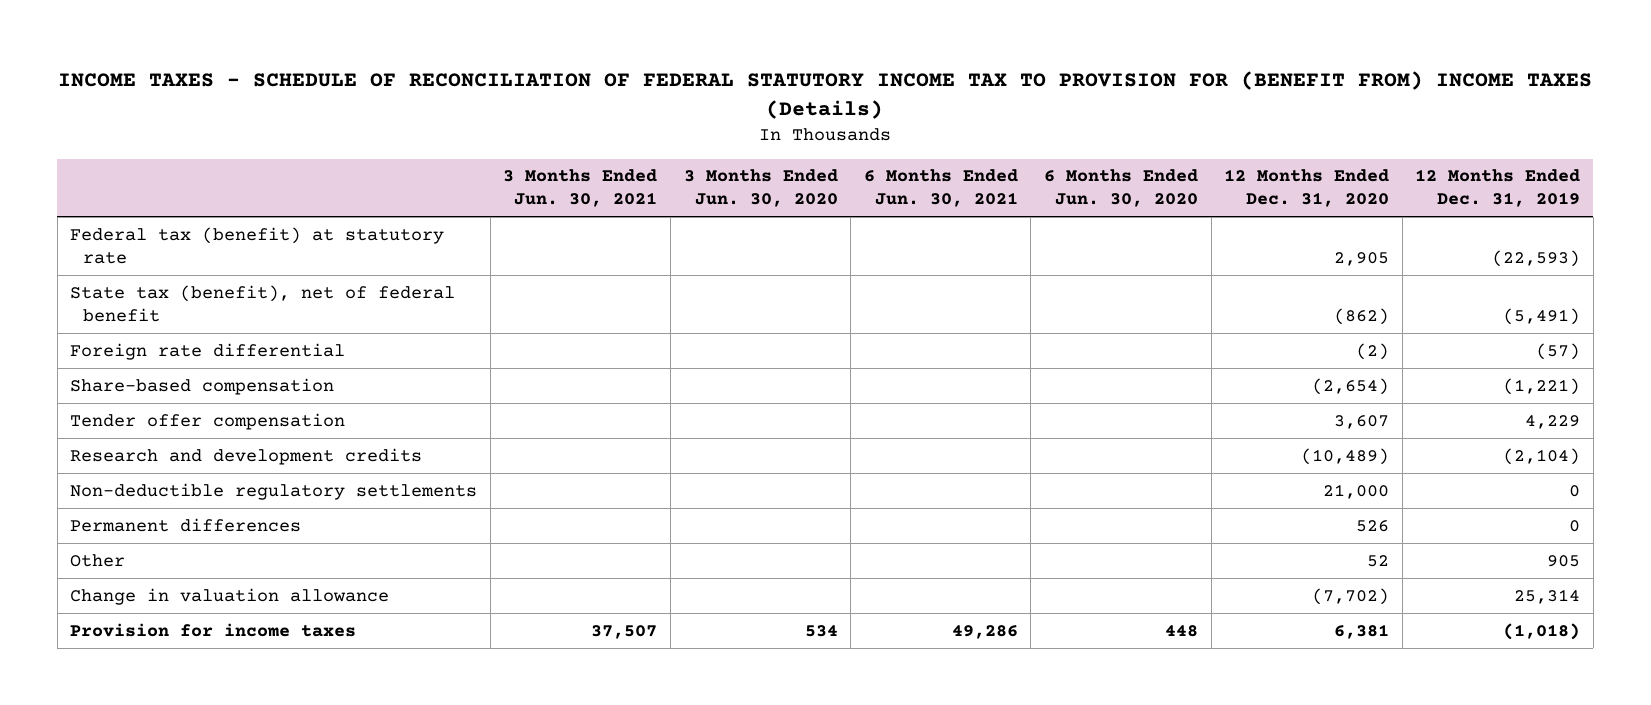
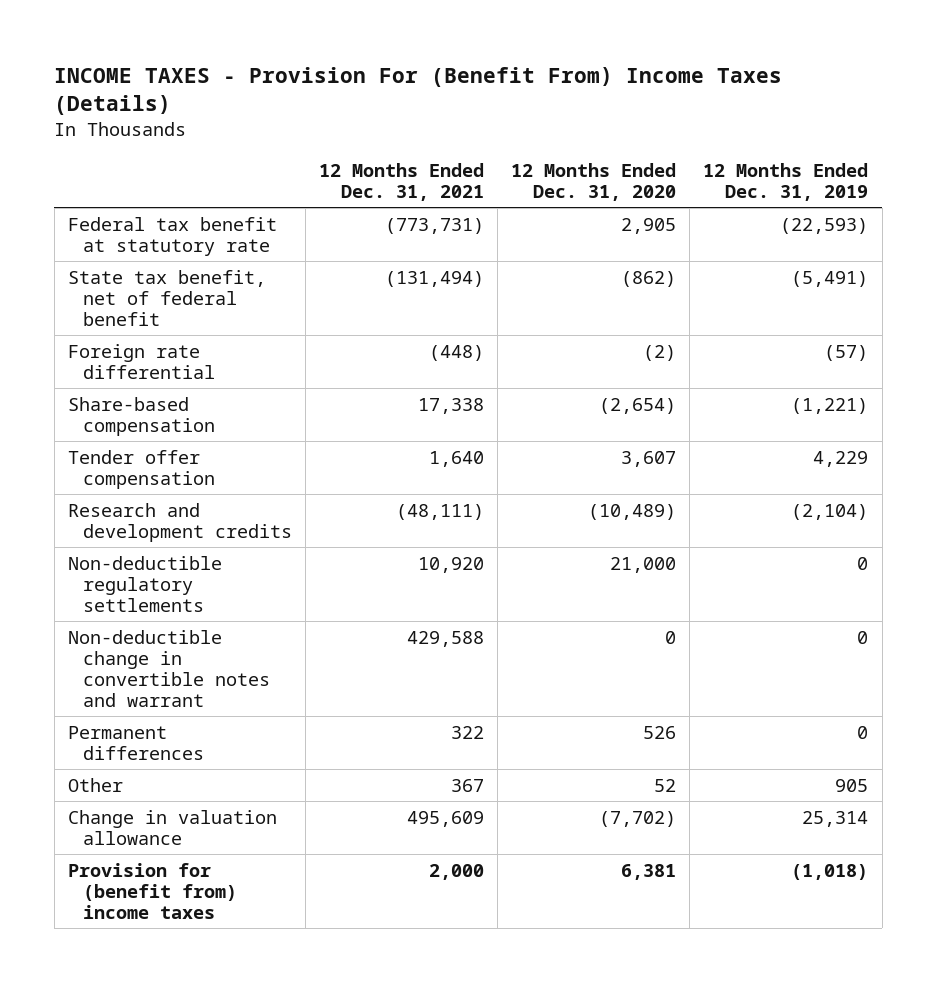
- INCOME TAXES - SCHEDULE OF RECONCILIATION OF FEDERAL STATUTORY INCOME TAX TO PROVISION FOR (BENEFIT FROM) INCOME TAXES (Details)
+ INCOME TAXES - Provision For (Benefit From) Income Taxes (Details)
- | 3 Months Ended Jun. 30, 2021 | 3 Months Ended Jun. 30, 2020 | 6 Months Ended Jun. 30, 2021 | 6 Months Ended Jun. 30, 2020 | 12 Months Ended Dec. 31, 2020 | 12 Months Ended Dec. 31, 2019
+ | 12 Months Ended Dec. 31, 2021 | 12 Months Ended Dec. 31, 2020 | 12 Months Ended Dec. 31, 2019
- Federal tax (benefit) at statutory rate | | | | | 2,905 | (22,593)
- State tax (benefit), net of federal benefit | | | | | (862) | (5,491)
+ Federal tax benefit at statutory rate | (773,731) | 2,905 | (22,593)
+ State tax benefit, net of federal benefit | (131,494) | (862) | (5,491)
+ Non-deductible change in convertible notes and warrant | 429,588 | 0 | 0
- Provision for income taxes | 37,507 | 534 | 49,286 | 448 | 6,381 | (1,018)
+ Provision for (benefit from) income taxes | 2,000 | 6,381 | (1,018)

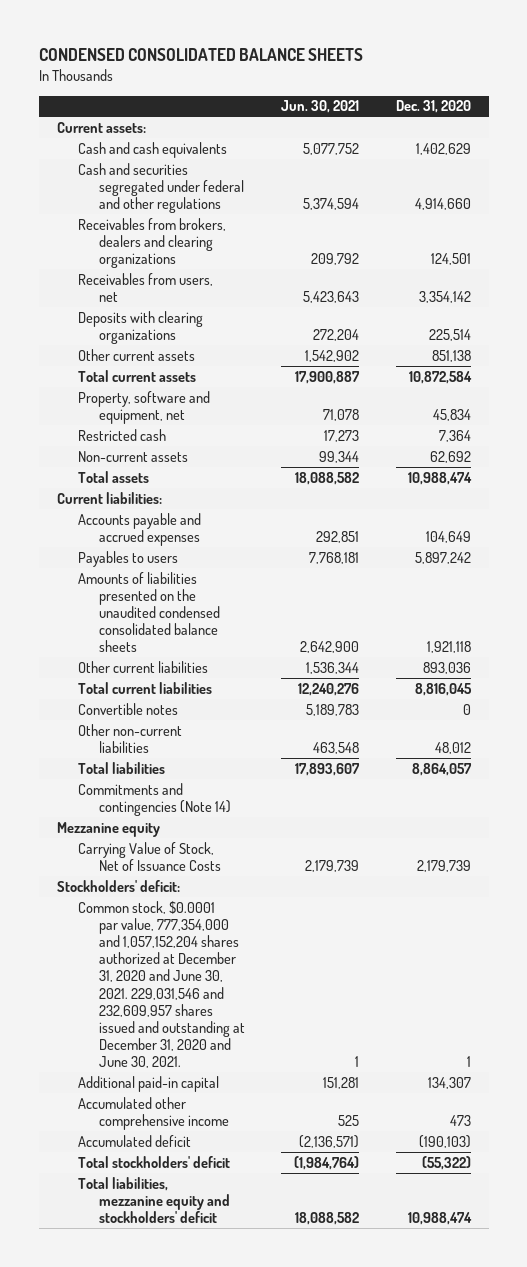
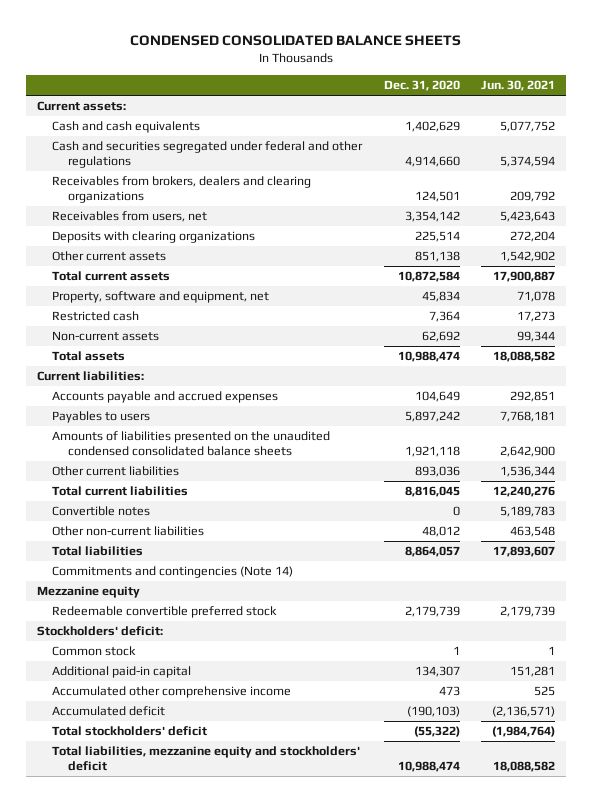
- | Jun. 30, 2021 | Dec. 31, 2020
+ | Dec. 31, 2020 | Jun. 30, 2021
- Carrying Value of Stock, Net of Issuance Costs | 2,179,739 | 2,179,739
+ Redeemable convertible preferred stock | 2,179,739 | 2,179,739
- Common stock, $0.0001 par value, 777,354,000 and 1,057,152,204 shares authorized at December 31, 2020 and June 30, 2021. 229,031,546 and 232,609,957 shares issued and outstanding at December 31, 2020 and June 30, 2021. | 1 | 1
+ Common stock | 1 | 1

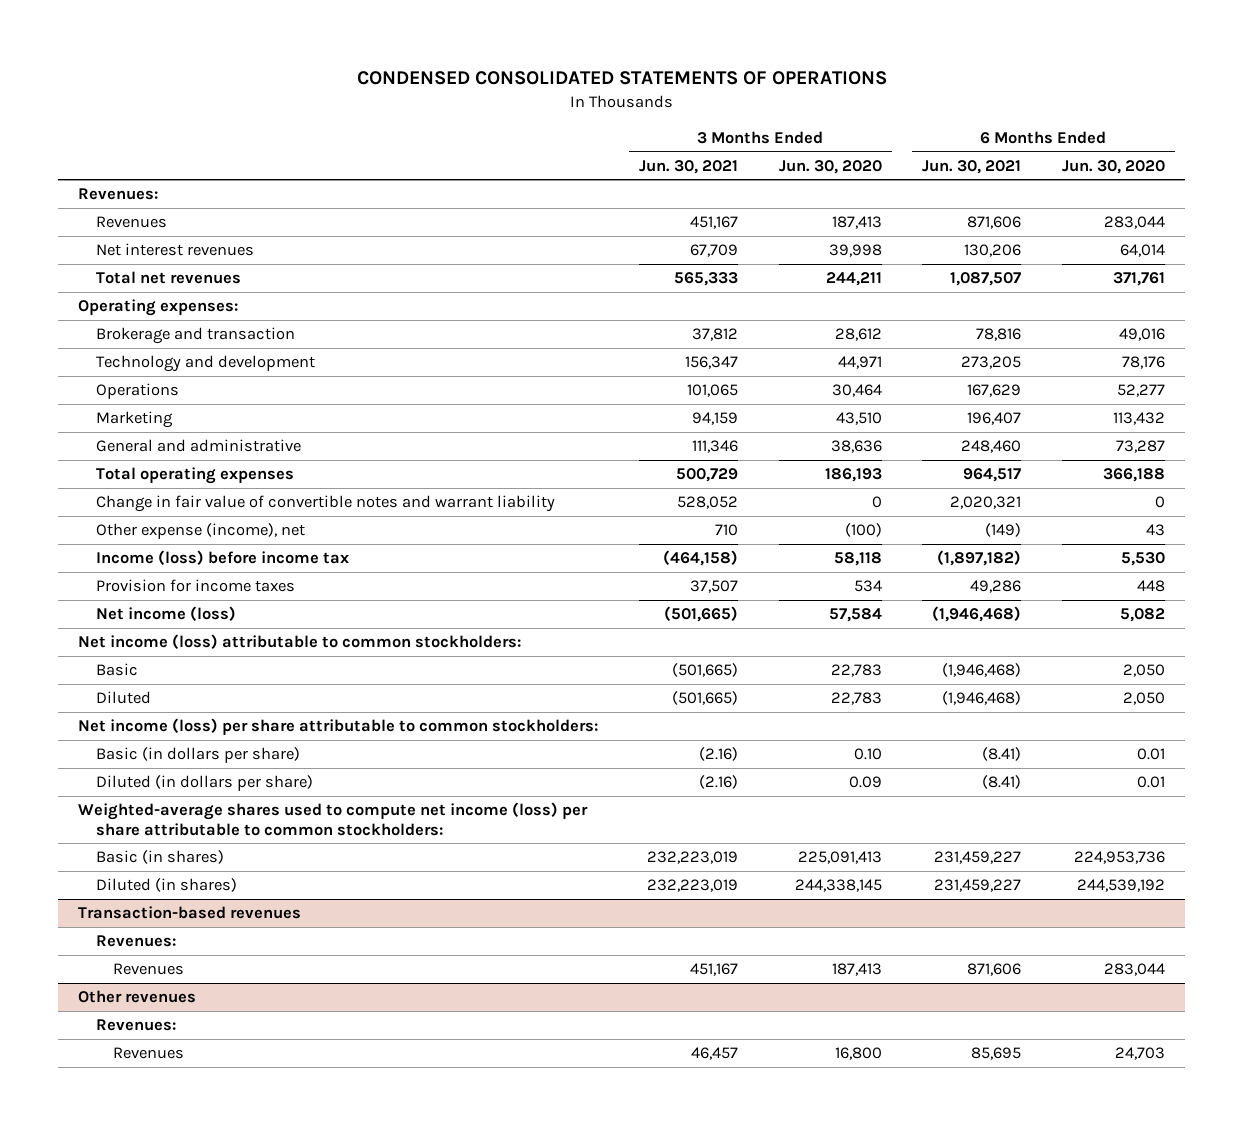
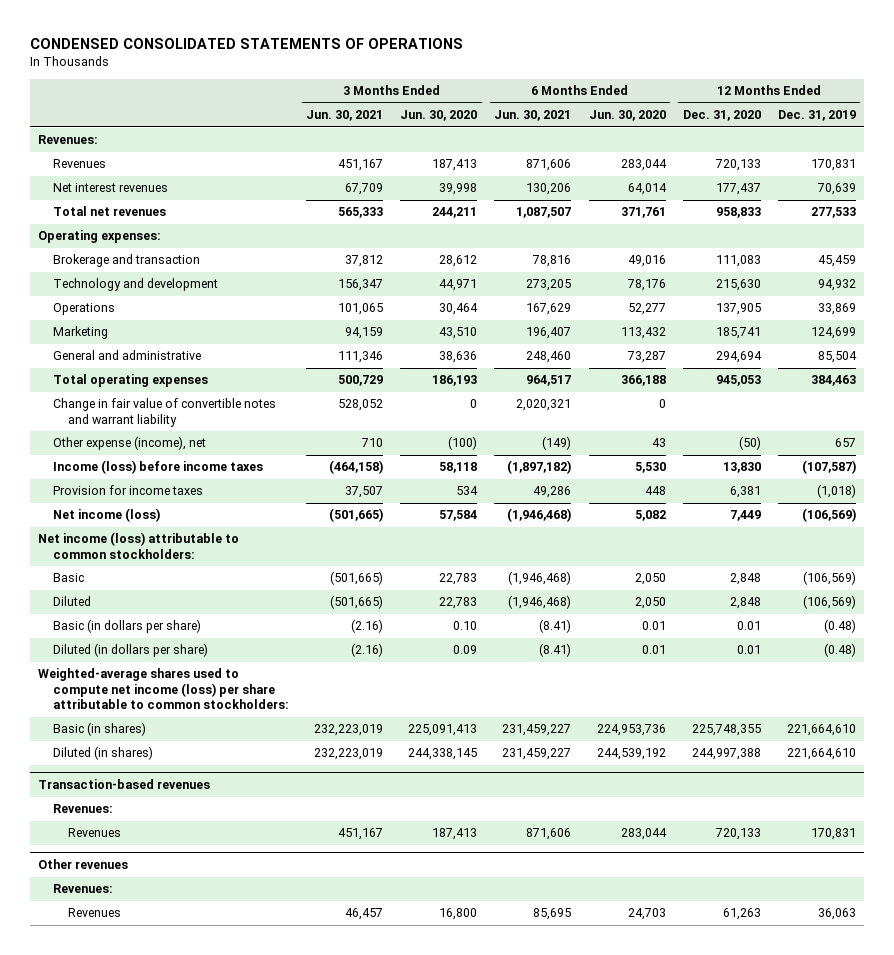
- | 3 Months Ended Jun. 30, 2021 | 3 Months Ended Jun. 30, 2020 | 6 Months Ended Jun. 30, 2021 | 6 Months Ended Jun. 30, 2020
+ | 3 Months Ended Jun. 30, 2021 | 3 Months Ended Jun. 30, 2020 | 6 Months Ended Jun. 30, 2021 | 6 Months Ended Jun. 30, 2020 | 12 Months Ended Dec. 31, 2020 | 12 Months Ended Dec. 31, 2019
- Income (loss) before income tax | (464,158) | 58,118 | (1,897,182) | 5,530
+ Income (loss) before income taxes | (464,158) | 58,118 | (1,897,182) | 5,530 | 13,830 | (107,587)
- Net income (loss) per share attributable to common stockholders:

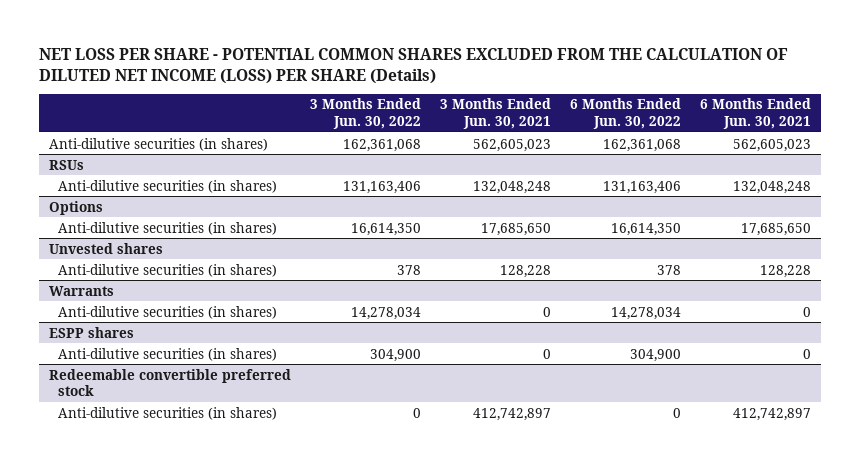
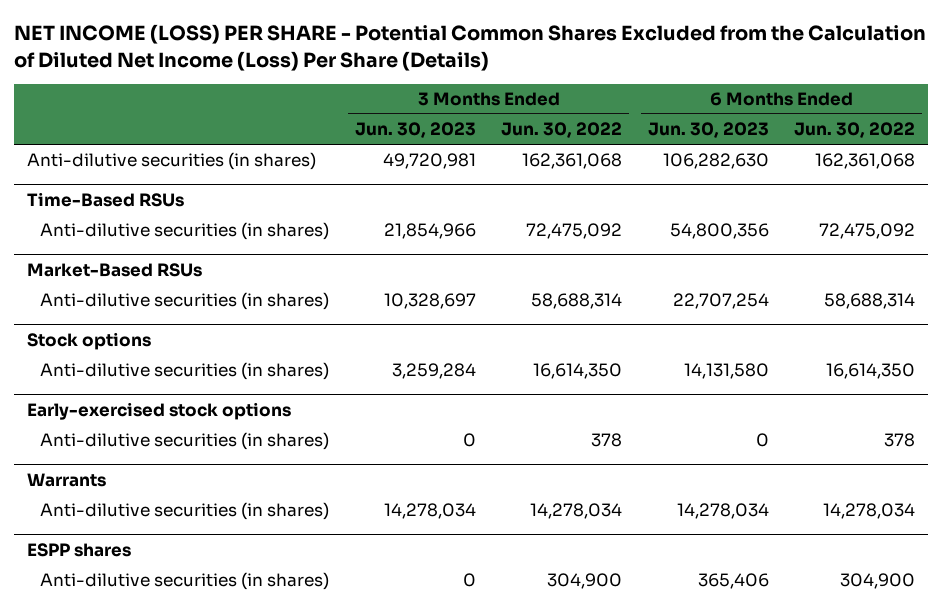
- NET LOSS PER SHARE - POTENTIAL COMMON SHARES EXCLUDED FROM THE CALCULATION OF DILUTED NET INCOME (LOSS) PER SHARE (Details)
+ NET INCOME (LOSS) PER SHARE - Potential Common Shares Excluded from the Calculation of Diluted Net Income (Loss) Per Share (Details)
- | 3 Months Ended Jun. 30, 2022 | 3 Months Ended Jun. 30, 2021 | 6 Months Ended Jun. 30, 2022 | 6 Months Ended Jun. 30, 2021
+ | 3 Months Ended Jun. 30, 2023 | 3 Months Ended Jun. 30, 2022 | 6 Months Ended Jun. 30, 2023 | 6 Months Ended Jun. 30, 2022
- RSUs
- Anti-dilutive securities (in shares) | 131,163,406 | 132,048,248 | 131,163,406 | 132,048,248
- Options
+ Time-Based RSUs
+ Anti-dilutive securities (in shares) | 21,854,966 | 72,475,092 | 54,800,356 | 72,475,092
+ Market-Based RSUs
+ Anti-dilutive securities (in shares) | 10,328,697 | 58,688,314 | 22,707,254 | 58,688,314
+ Stock options
- Unvested shares
+ Early-exercised stock options
- Redeemable convertible preferred stock
- Anti-dilutive securities (in shares) | 0 | 412,742,897 | 0 | 412,742,897

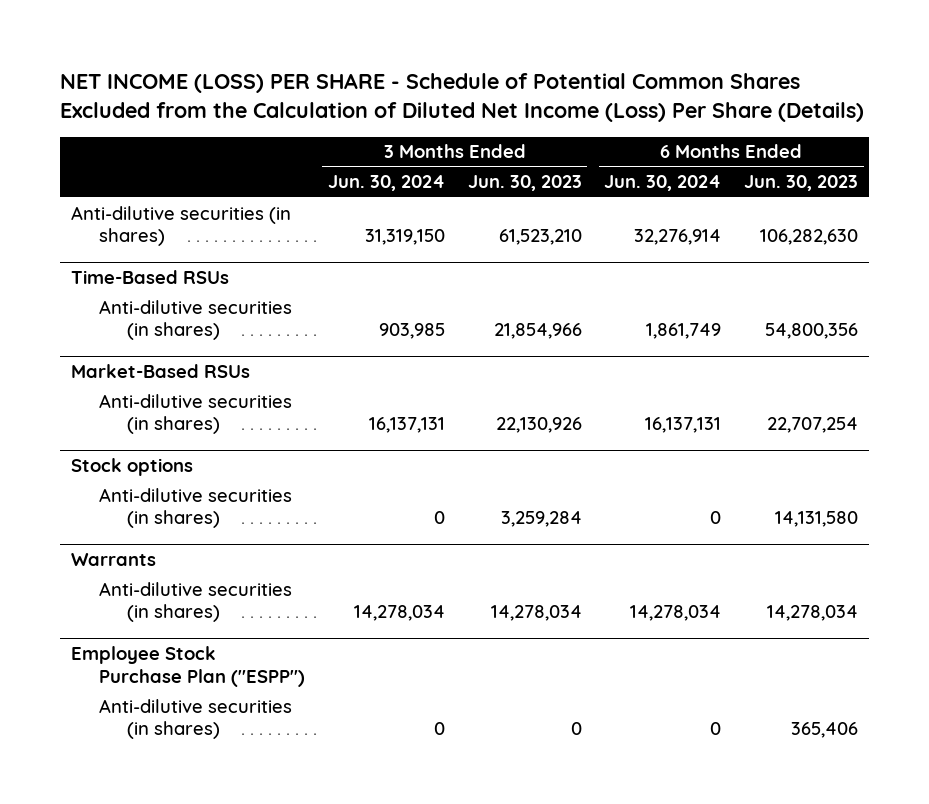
- NET INCOME (LOSS) PER SHARE - Potential Common Shares Excluded from the Calculation of Diluted Net Income (Loss) Per Share (Details)
+ NET INCOME (LOSS) PER SHARE - Schedule of Potential Common Shares Excluded from the Calculation of Diluted Net Income (Loss) Per Share (Details)
- | 3 Months Ended Jun. 30, 2023 | 3 Months Ended Jun. 30, 2022 | 6 Months Ended Jun. 30, 2023 | 6 Months Ended Jun. 30, 2022
+ | 3 Months Ended Jun. 30, 2024 | 3 Months Ended Jun. 30, 2023 | 6 Months Ended Jun. 30, 2024 | 6 Months Ended Jun. 30, 2023
- Anti-dilutive securities (in shares) | 49,720,981 | 162,361,068 | 106,282,630 | 162,361,068
+ Anti-dilutive securities (in shares) | 31,319,150 | 61,523,210 | 32,276,914 | 106,282,630
@ Market-Based RSUs
- Anti-dilutive securities (in shares) | 10,328,697 | 58,688,314 | 22,707,254 | 58,688,314
+ Anti-dilutive securities (in shares) | 16,137,131 | 22,130,926 | 16,137,131 | 22,707,254
- Early-exercised stock options
- Anti-dilutive securities (in shares) | 0 | 378 | 0 | 378
- ESPP shares
+ Employee Stock Purchase Plan ("ESPP")

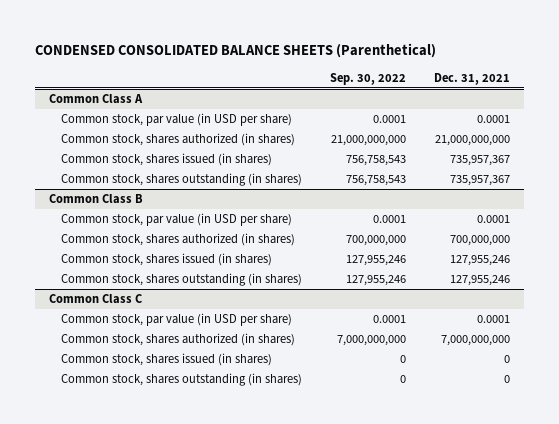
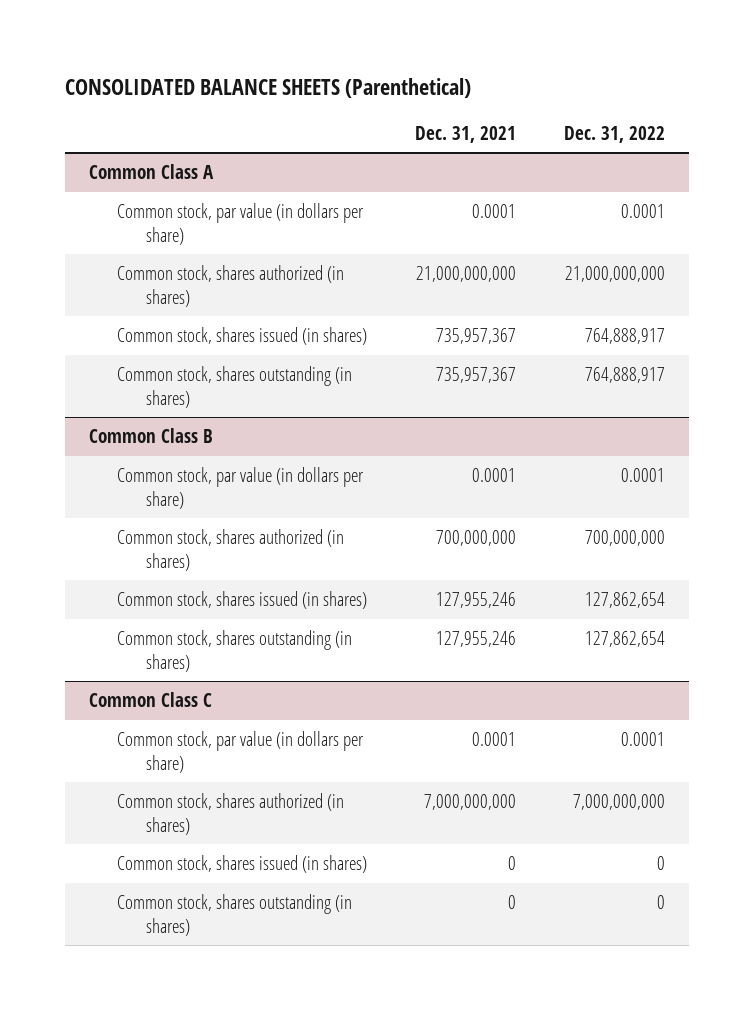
- CONDENSED CONSOLIDATED BALANCE SHEETS (Parenthetical)
+ CONSOLIDATED BALANCE SHEETS (Parenthetical)
- | Sep. 30, 2022 | Dec. 31, 2021
+ | Dec. 31, 2021 | Dec. 31, 2022
@ Common Class A
- Common stock, par value (in USD per share) | 0.0001 | 0.0001
+ Common stock, par value (in dollars per share) | 0.0001 | 0.0001
@ Common Class B
- Common stock, par value (in USD per share) | 0.0001 | 0.0001
+ Common stock, par value (in dollars per share) | 0.0001 | 0.0001
@ Common Class C
- Common stock, par value (in USD per share) | 0.0001 | 0.0001
+ Common stock, par value (in dollars per share) | 0.0001 | 0.0001

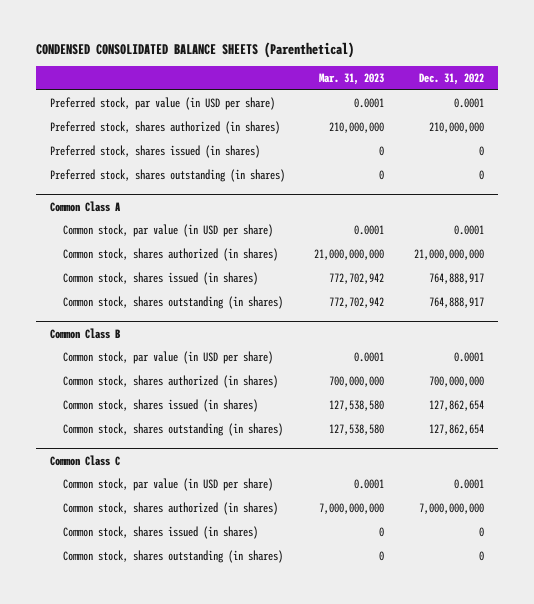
- CONSOLIDATED BALANCE SHEETS (Parenthetical)
+ CONDENSED CONSOLIDATED BALANCE SHEETS (Parenthetical)
- | Dec. 31, 2021 | Dec. 31, 2022
+ | Mar. 31, 2023 | Dec. 31, 2022
+ Preferred stock, par value (in USD per share) | 0.0001 | 0.0001
+ Preferred stock, shares authorized (in shares) | 210,000,000 | 210,000,000
+ Preferred stock, shares issued (in shares) | 0 | 0
+ Preferred stock, shares outstanding (in shares) | 0 | 0
@ Common Class A
- Common stock, par value (in dollars per share) | 0.0001 | 0.0001
+ Common stock, par value (in USD per share) | 0.0001 | 0.0001
@ Common Class B
- Common stock, par value (in dollars per share) | 0.0001 | 0.0001
+ Common stock, par value (in USD per share) | 0.0001 | 0.0001
@ Common Class C
- Common stock, par value (in dollars per share) | 0.0001 | 0.0001
+ Common stock, par value (in USD per share) | 0.0001 | 0.0001

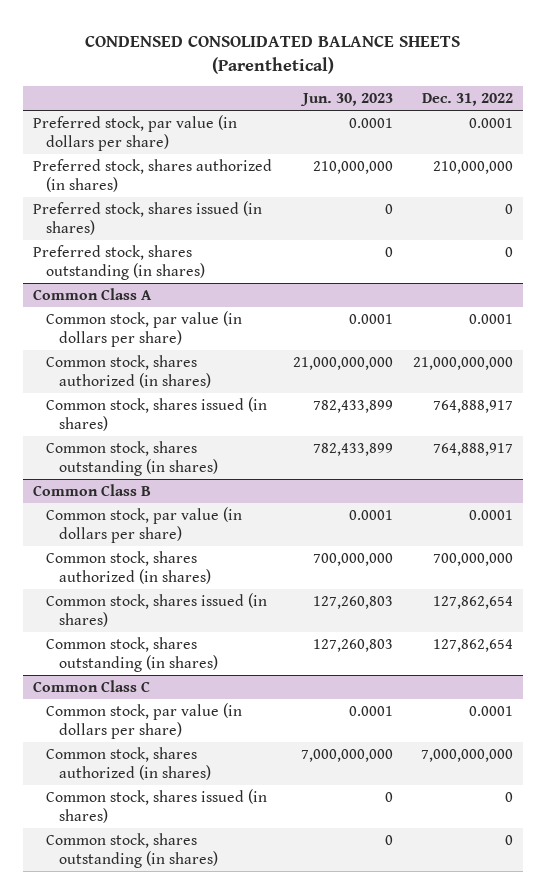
- | Mar. 31, 2023 | Dec. 31, 2022
+ | Jun. 30, 2023 | Dec. 31, 2022
- Preferred stock, par value (in USD per share) | 0.0001 | 0.0001
+ Preferred stock, par value (in dollars per share) | 0.0001 | 0.0001
@ Common Class A
- Common stock, par value (in USD per share) | 0.0001 | 0.0001
+ Common stock, par value (in dollars per share) | 0.0001 | 0.0001
@ Common Class B
- Common stock, par value (in USD per share) | 0.0001 | 0.0001
+ Common stock, par value (in dollars per share) | 0.0001 | 0.0001
@ Common Class C
- Common stock, par value (in USD per share) | 0.0001 | 0.0001
+ Common stock, par value (in dollars per share) | 0.0001 | 0.0001

